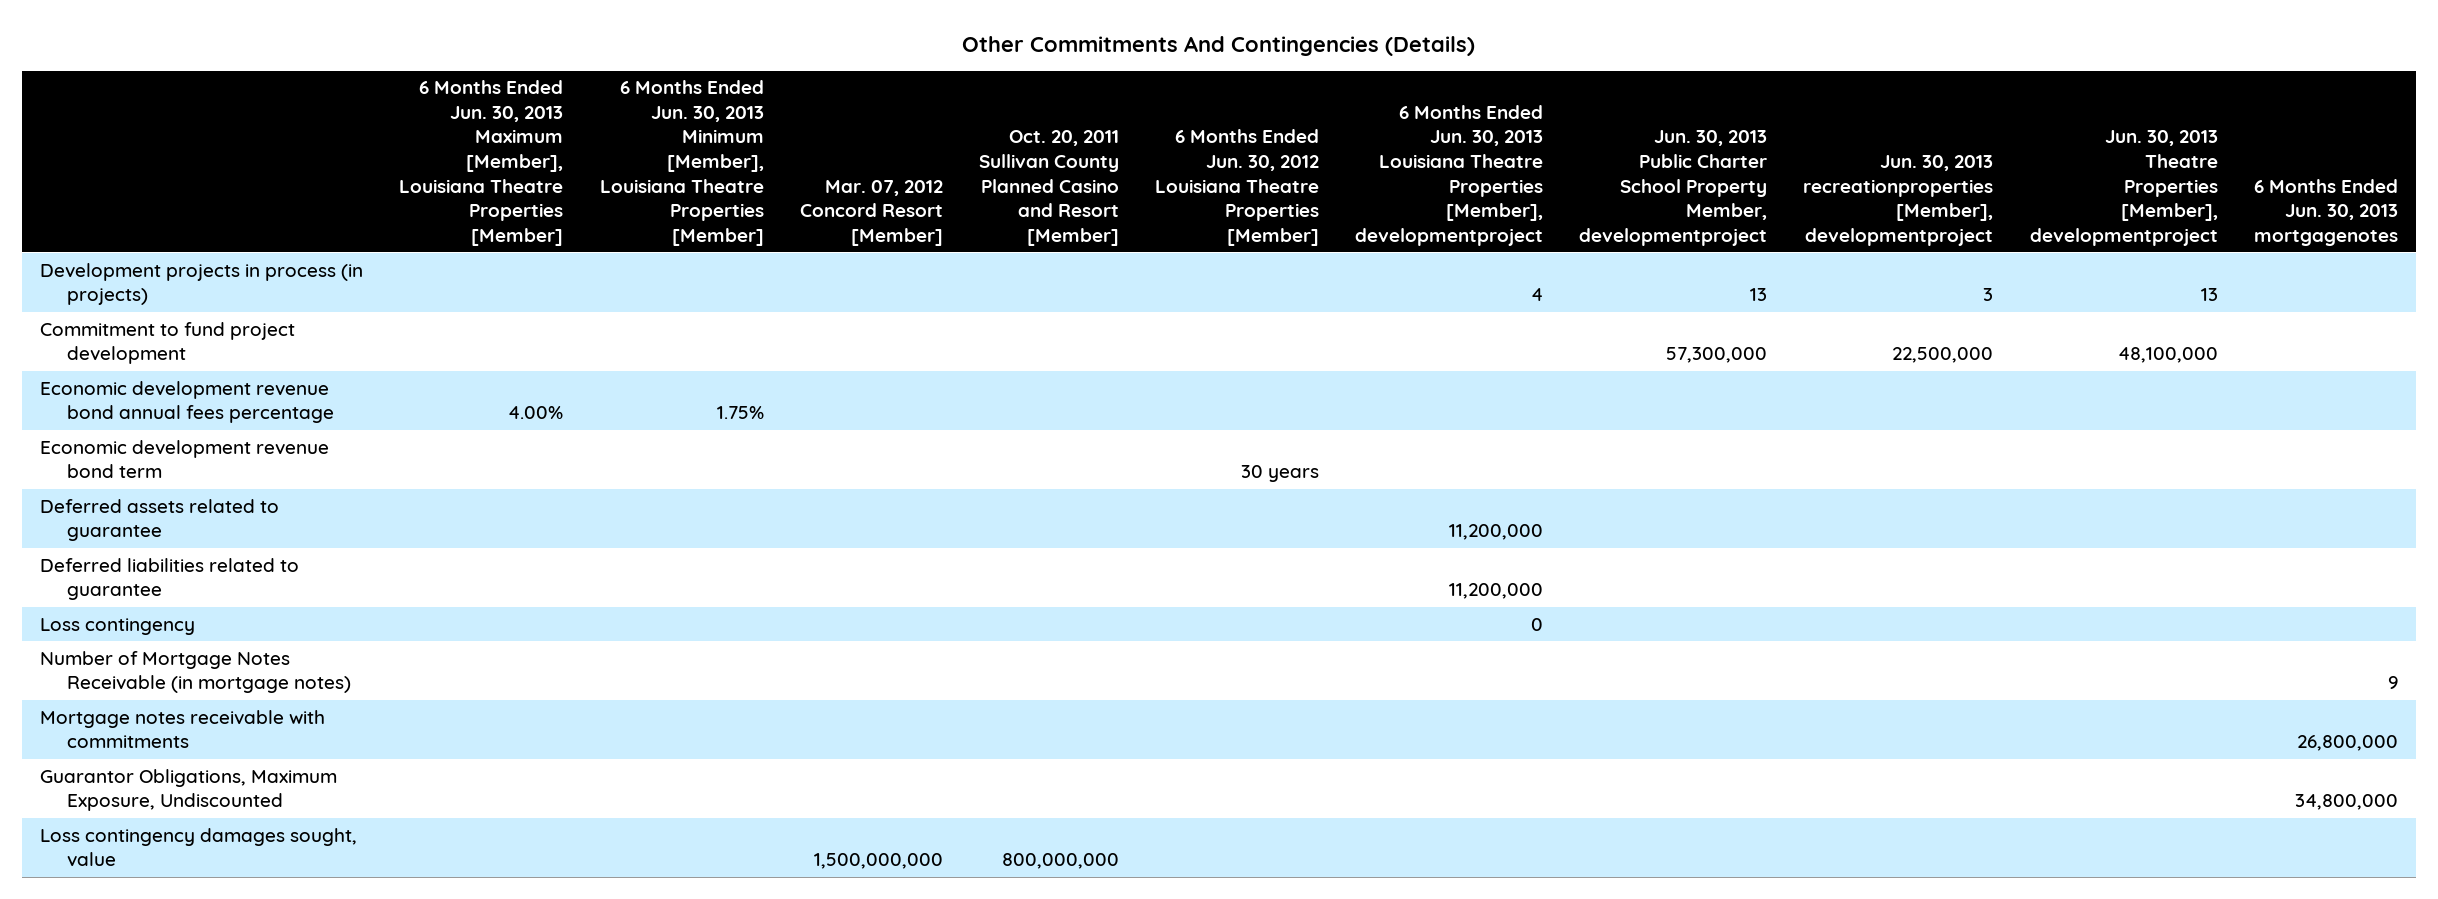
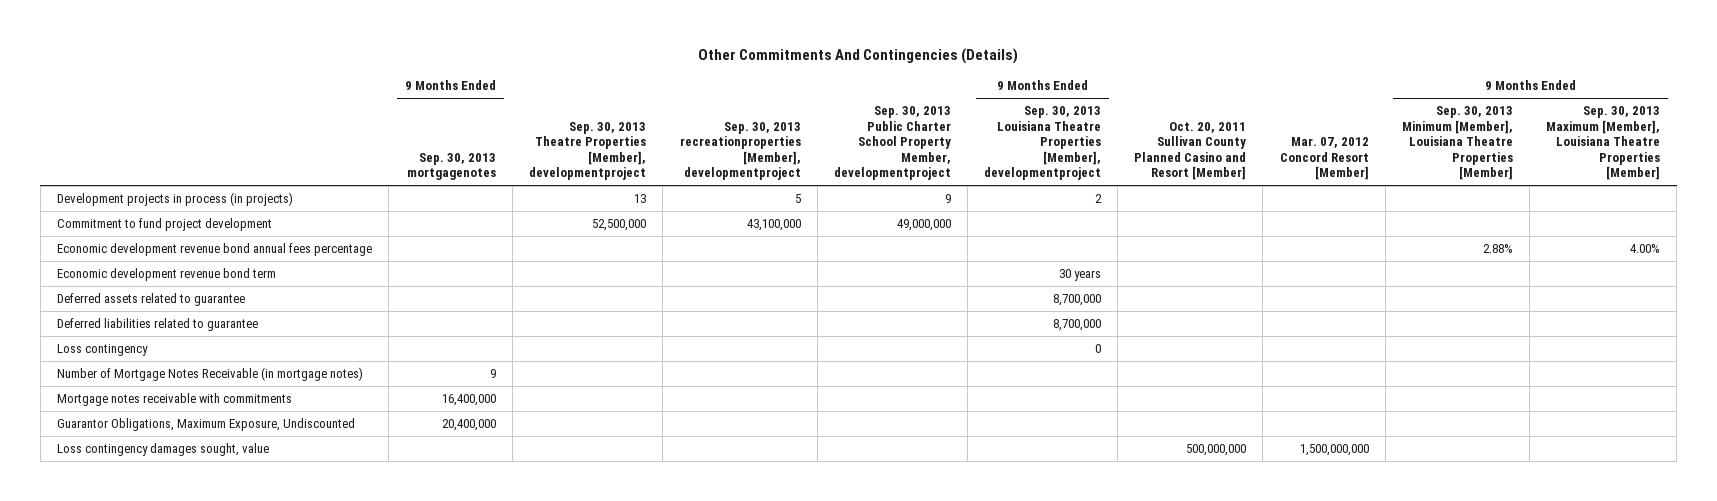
- | 6 Months Ended Jun. 30, 2013 Maximum [Member], Louisiana Theatre Properties [Member] | 6 Months Ended Jun. 30, 2013 Minimum [Member], Louisiana Theatre Properties [Member] | Mar. 07, 2012 Concord Resort [Member] | Oct. 20, 2011 Sullivan County Planned Casino and Resort [Member] | 6 Months Ended Jun. 30, 2012 Louisiana Theatre Properties [Member] | 6 Months Ended Jun. 30, 2013 Louisiana Theatre Properties [Member], developmentproject | Jun. 30, 2013 Public Charter School Property Member, developmentproject | Jun. 30, 2013 recreationproperties [Member], developmentproject | Jun. 30, 2013 Theatre Properties [Member], developmentproject | 6 Months Ended Jun. 30, 2013 mortgagenotes
+ | 9 Months Ended Sep. 30, 2013 mortgagenotes | Sep. 30, 2013 Theatre Properties [Member], developmentproject | Sep. 30, 2013 recreationproperties [Member], developmentproject | Sep. 30, 2013 Public Charter School Property Member, developmentproject | 9 Months Ended Sep. 30, 2013 Louisiana Theatre Properties [Member], developmentproject | Oct. 20, 2011 Sullivan County Planned Casino and Resort [Member] | Mar. 07, 2012 Concord Resort [Member] | 9 Months Ended Sep. 30, 2013 Minimum [Member], Louisiana Theatre Properties [Member] | 9 Months Ended Sep. 30, 2013 Maximum [Member], Louisiana Theatre Properties [Member]
- Loss contingency damages sought, value | | | 1,500,000,000 | 800,000,000 | | | | | |
+ Loss contingency damages sought, value | | | | | | 500,000,000 | 1,500,000,000 | |

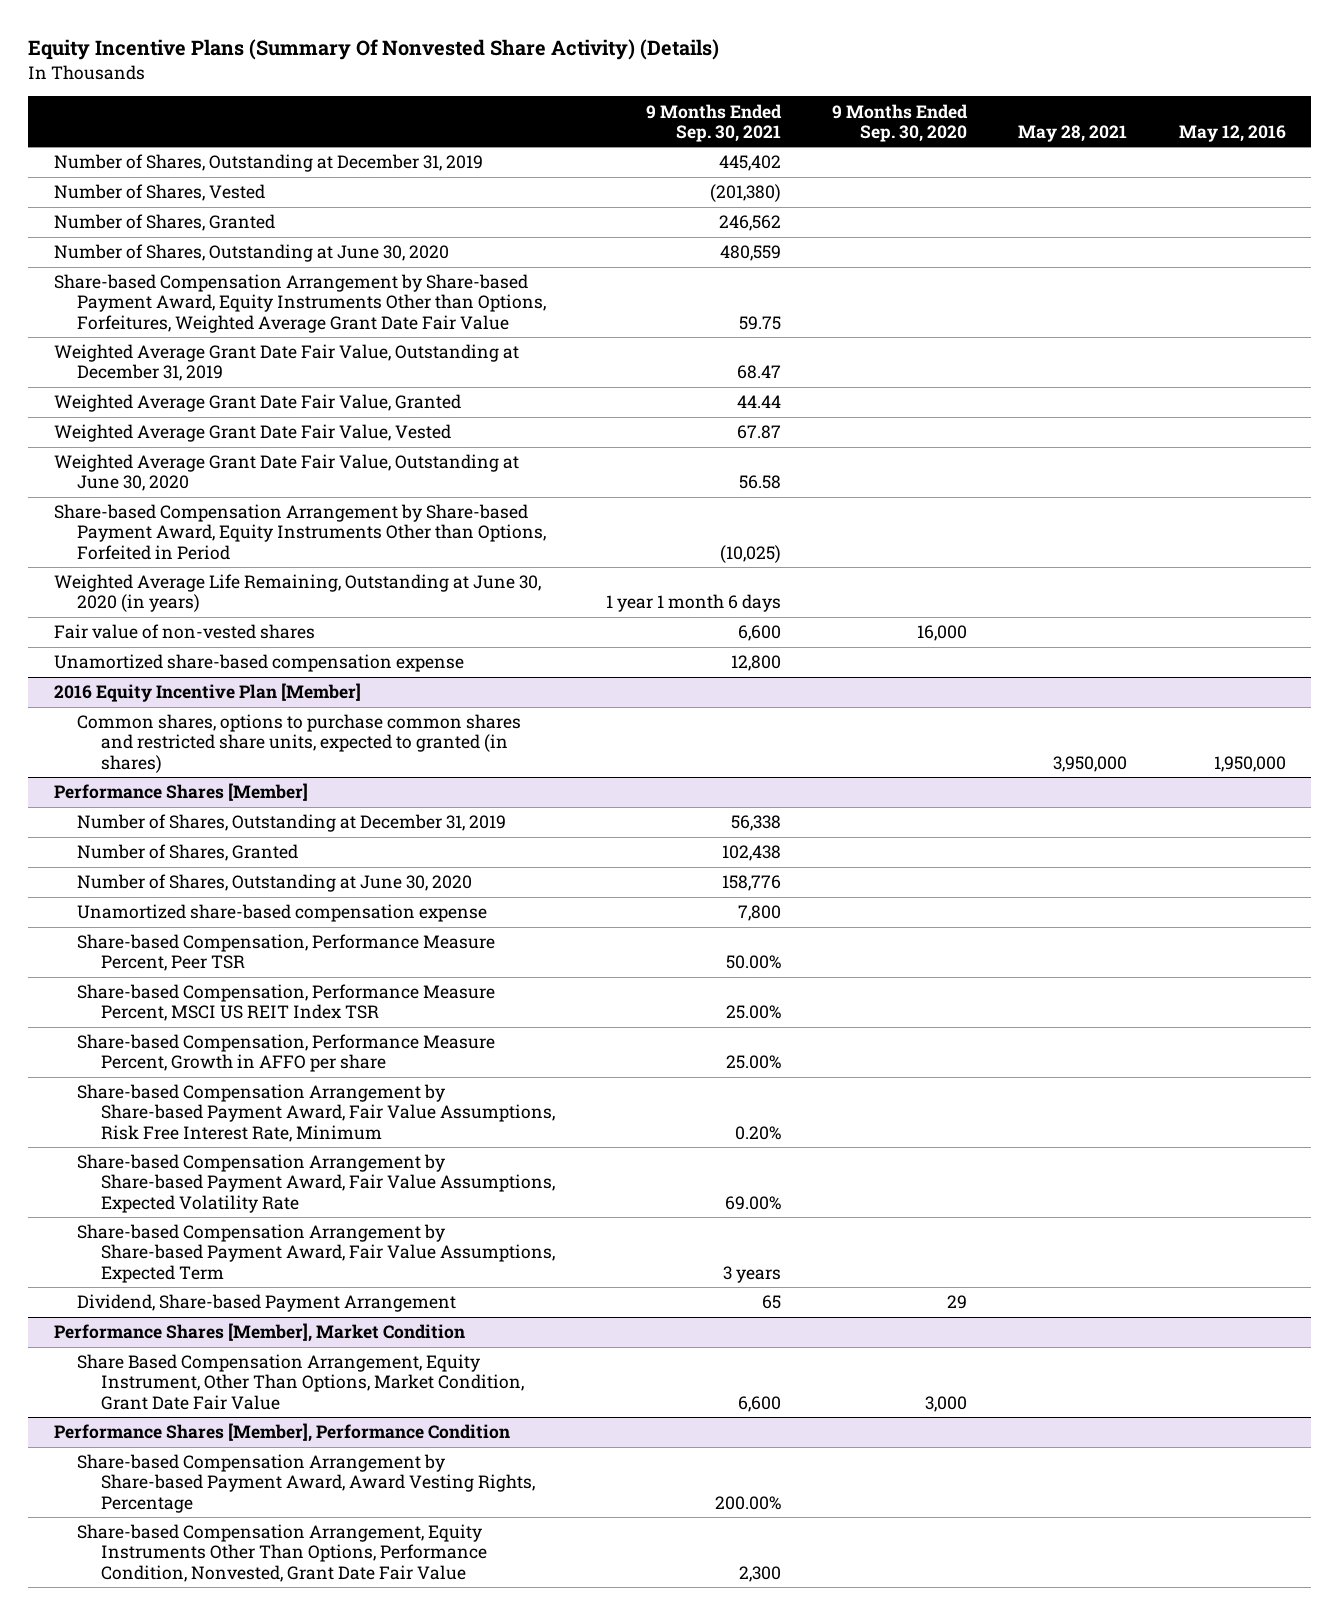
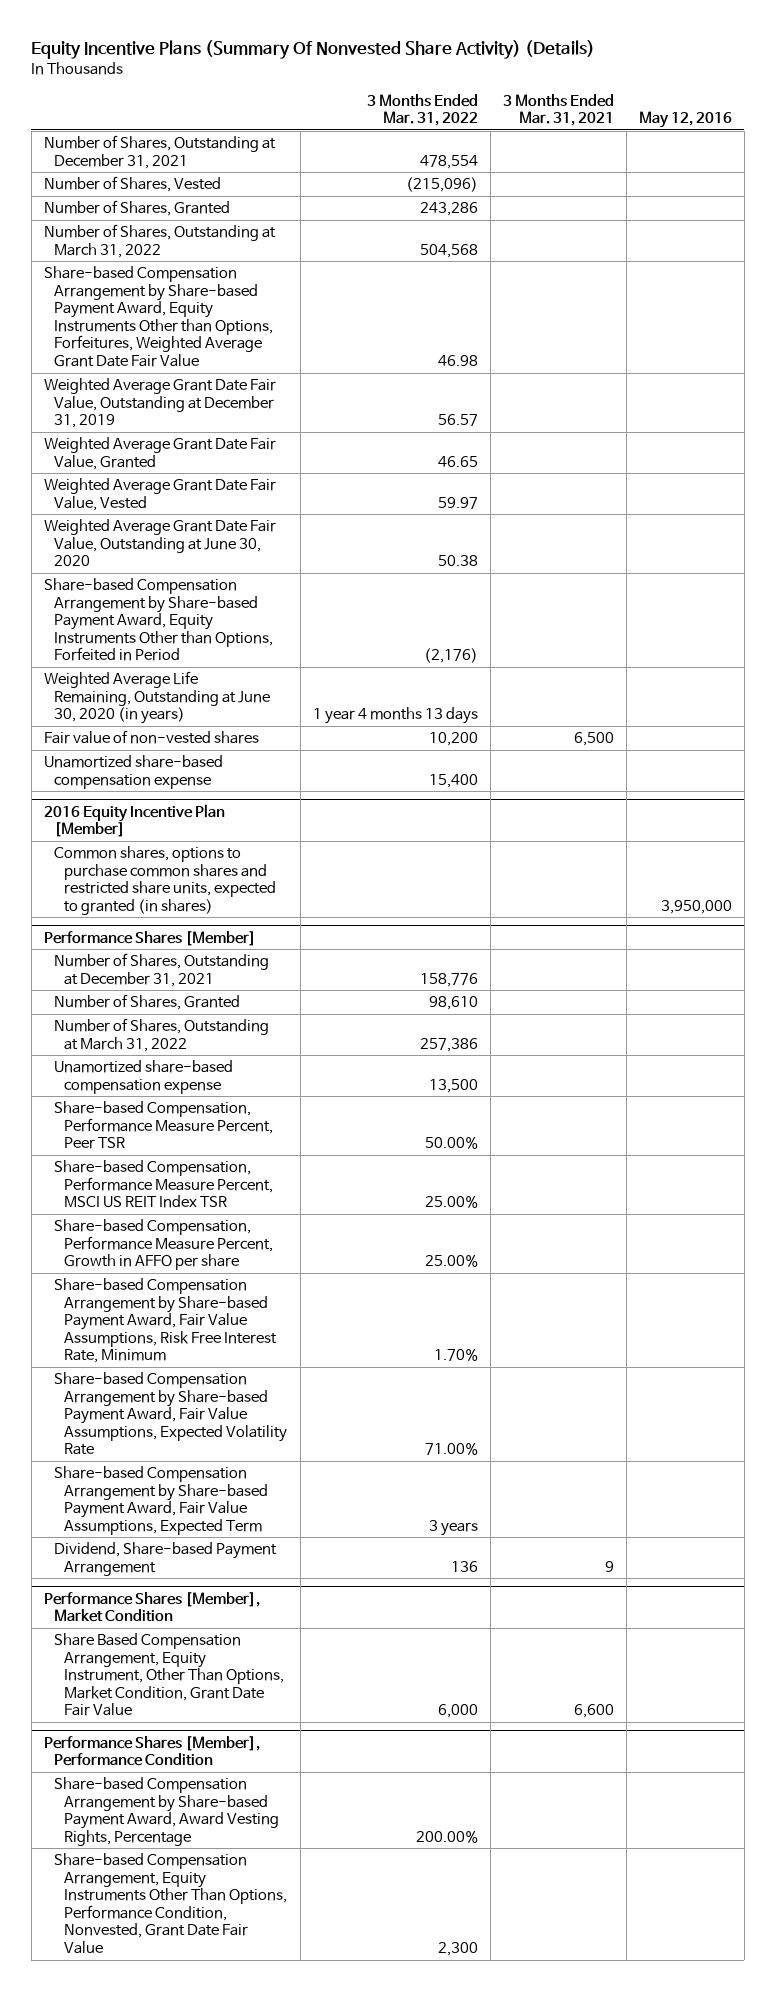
- | 9 Months Ended Sep. 30, 2021 | 9 Months Ended Sep. 30, 2020 | May 28, 2021 | May 12, 2016
+ | 3 Months Ended Mar. 31, 2022 | 3 Months Ended Mar. 31, 2021 | May 12, 2016
- Number of Shares, Outstanding at December 31, 2019 | 445,402 | | |
+ Number of Shares, Outstanding at December 31, 2021 | 478,554 | |
- Number of Shares, Outstanding at June 30, 2020 | 480,559 | | |
+ Number of Shares, Outstanding at March 31, 2022 | 504,568 | |
@ 2016 Equity Incentive Plan [Member]
- Common shares, options to purchase common shares and restricted share units, expected to granted (in shares) | | | 3,950,000 | 1,950,000
+ Common shares, options to purchase common shares and restricted share units, expected to granted (in shares) | | | 3,950,000
@ Performance Shares [Member]
- Number of Shares, Outstanding at December 31, 2019 | 56,338 | | |
+ Number of Shares, Outstanding at December 31, 2021 | 158,776 | |
- Number of Shares, Outstanding at June 30, 2020 | 158,776 | | |
+ Number of Shares, Outstanding at March 31, 2022 | 257,386 | |

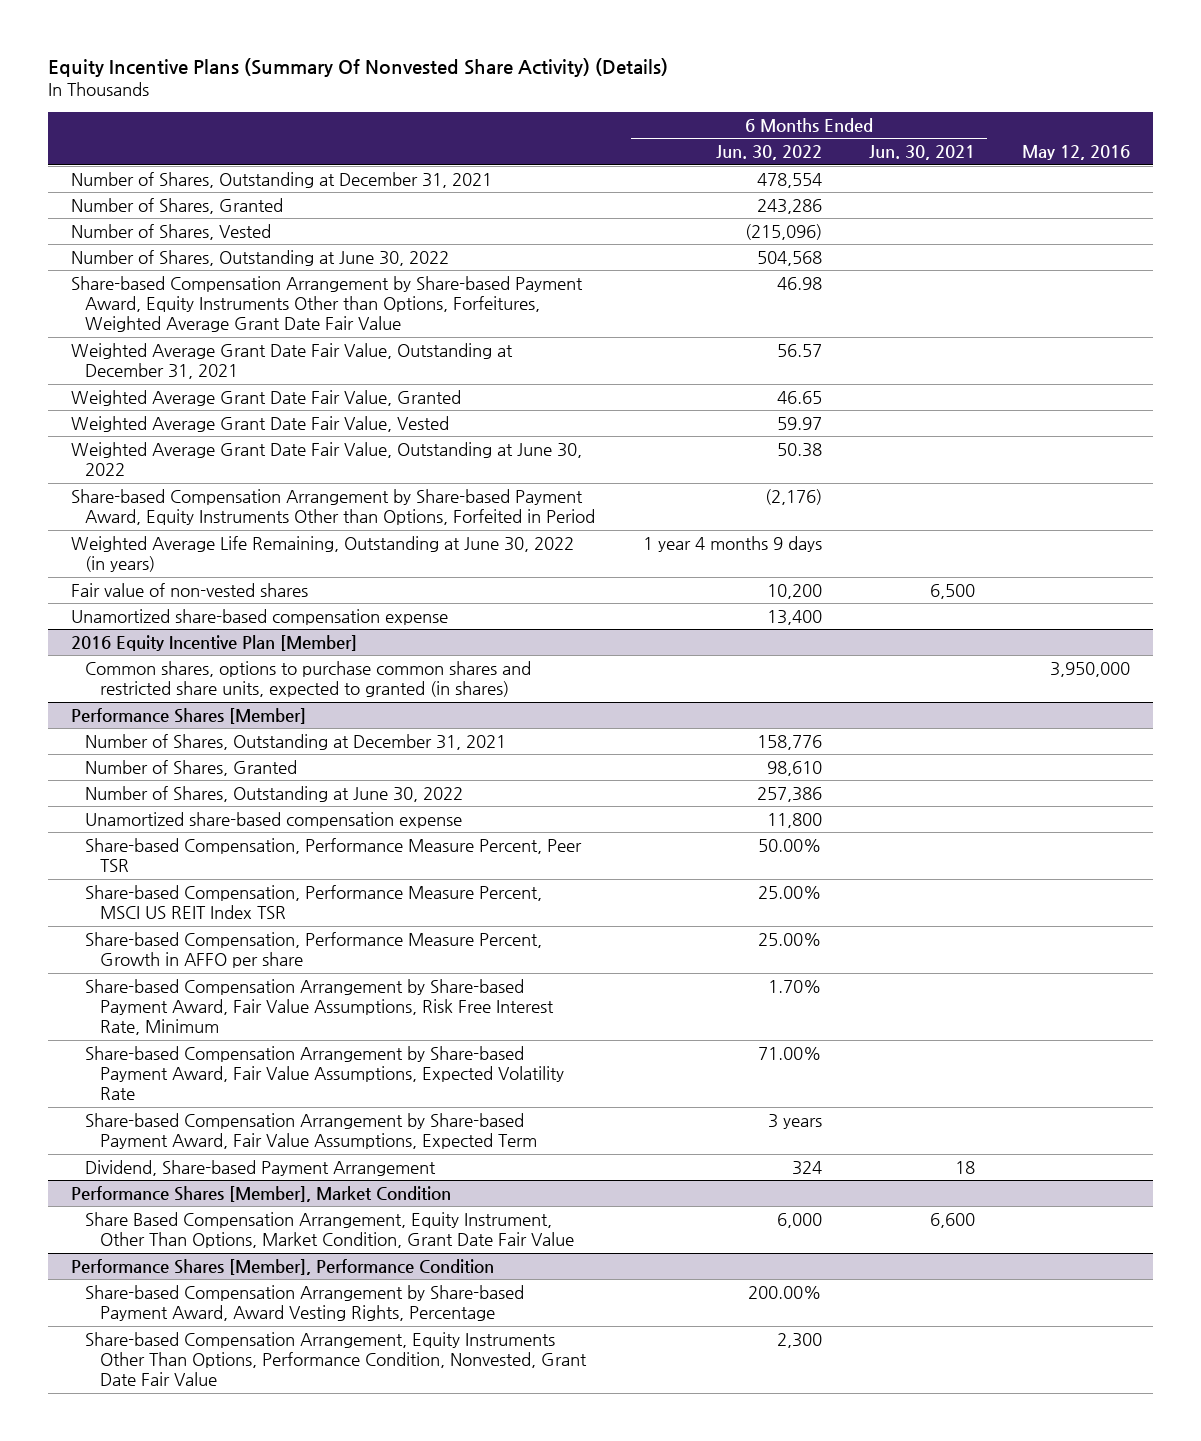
- | 3 Months Ended Mar. 31, 2022 | 3 Months Ended Mar. 31, 2021 | May 12, 2016
+ | 6 Months Ended Jun. 30, 2022 | 6 Months Ended Jun. 30, 2021 | May 12, 2016
- Number of Shares, Outstanding at March 31, 2022 | 504,568 | |
moved down: Number of Shares, Vested | (215,096) | |
+ Number of Shares, Outstanding at June 30, 2022 | 504,568 | |
- Weighted Average Grant Date Fair Value, Outstanding at December 31, 2019 | 56.57 | |
+ Weighted Average Grant Date Fair Value, Outstanding at December 31, 2021 | 56.57 | |
- Weighted Average Grant Date Fair Value, Outstanding at June 30, 2020 | 50.38 | |
+ Weighted Average Grant Date Fair Value, Outstanding at June 30, 2022 | 50.38 | |
- Weighted Average Life Remaining, Outstanding at June 30, 2020 (in years) | 1 year 4 months 13 days | |
+ Weighted Average Life Remaining, Outstanding at June 30, 2022 (in years) | 1 year 4 months 9 days | |
@ Performance Shares [Member]
- Number of Shares, Outstanding at March 31, 2022 | 257,386 | |
+ Number of Shares, Outstanding at June 30, 2022 | 257,386 | |

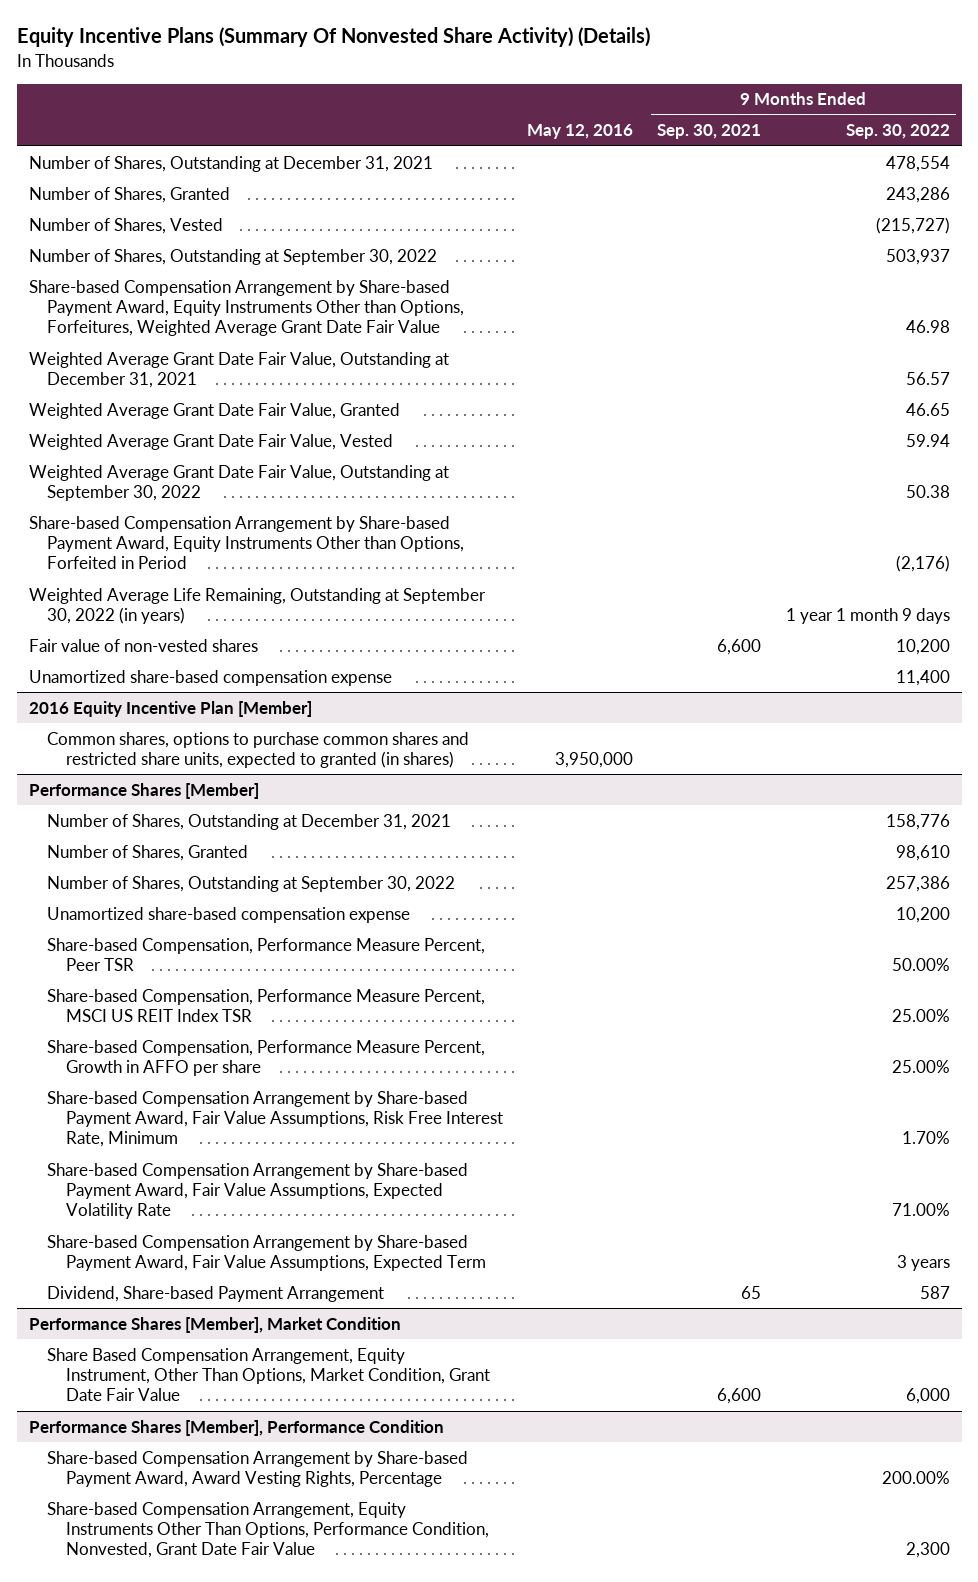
- | 6 Months Ended Jun. 30, 2022 | 6 Months Ended Jun. 30, 2021 | May 12, 2016
+ | May 12, 2016 | 9 Months Ended Sep. 30, 2021 | 9 Months Ended Sep. 30, 2022
- Number of Shares, Outstanding at June 30, 2022 | 504,568 | |
+ Number of Shares, Outstanding at September 30, 2022 | | | 503,937
- Weighted Average Grant Date Fair Value, Outstanding at June 30, 2022 | 50.38 | |
+ Weighted Average Grant Date Fair Value, Outstanding at September 30, 2022 | | | 50.38
- Weighted Average Life Remaining, Outstanding at June 30, 2022 (in years) | 1 year 4 months 9 days | |
+ Weighted Average Life Remaining, Outstanding at September 30, 2022 (in years) | | | 1 year 1 month 9 days
@ Performance Shares [Member]
- Number of Shares, Outstanding at June 30, 2022 | 257,386 | |
+ Number of Shares, Outstanding at September 30, 2022 | | | 257,386

